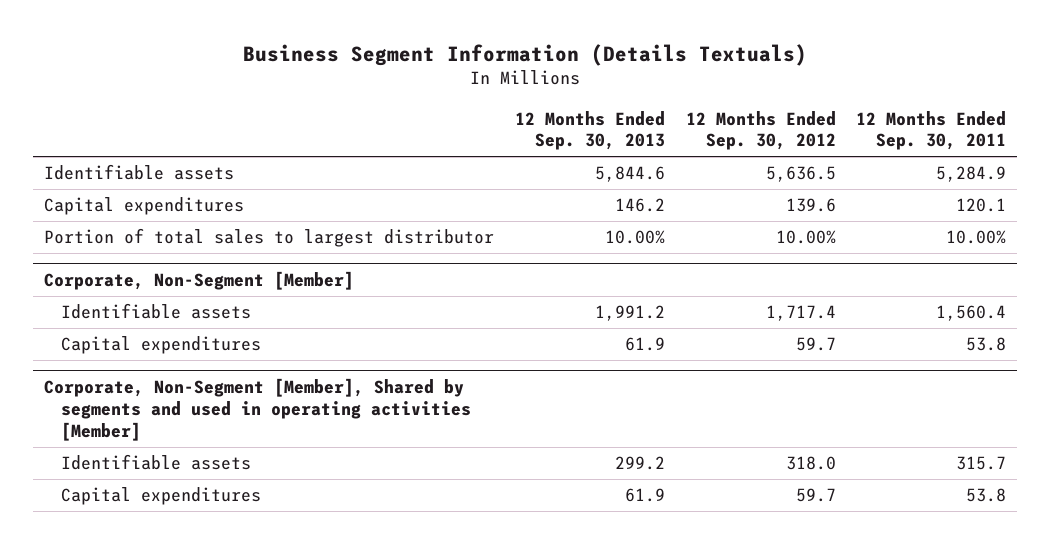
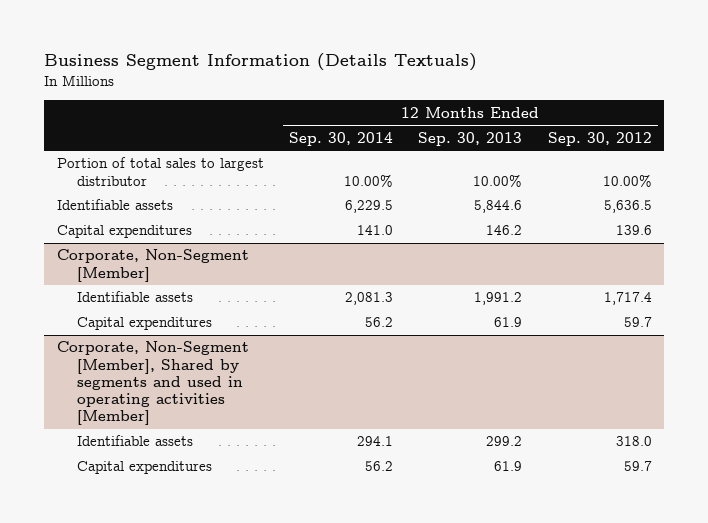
- | 12 Months Ended Sep. 30, 2013 | 12 Months Ended Sep. 30, 2012 | 12 Months Ended Sep. 30, 2011
+ | 12 Months Ended Sep. 30, 2014 | 12 Months Ended Sep. 30, 2013 | 12 Months Ended Sep. 30, 2012
moved up: Portion of total sales to largest distributor | 10.00% | 10.00% | 10.00%

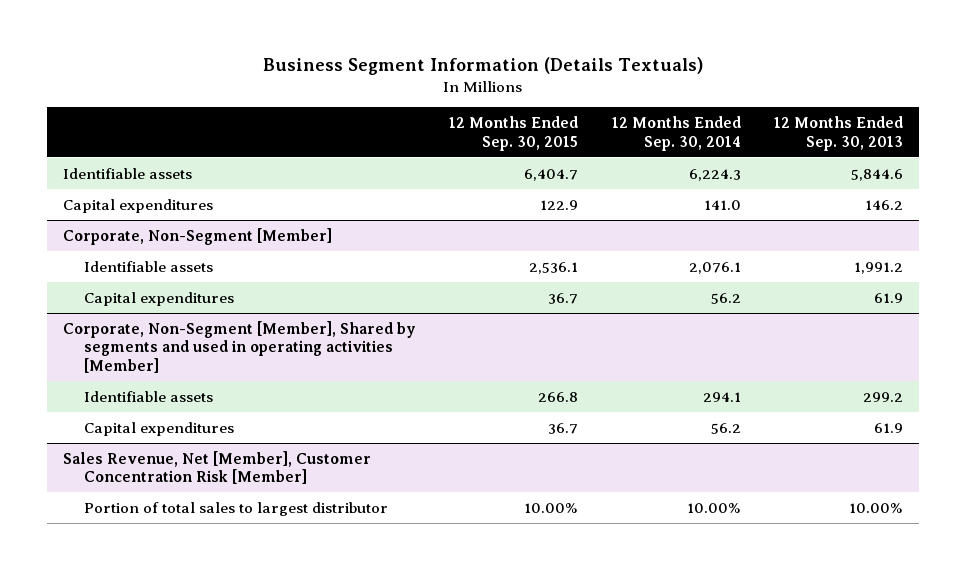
- | 12 Months Ended Sep. 30, 2014 | 12 Months Ended Sep. 30, 2013 | 12 Months Ended Sep. 30, 2012
+ | 12 Months Ended Sep. 30, 2015 | 12 Months Ended Sep. 30, 2014 | 12 Months Ended Sep. 30, 2013
- Portion of total sales to largest distributor | 10.00% | 10.00% | 10.00%
- Identifiable assets | 6,229.5 | 5,844.6 | 5,636.5
+ Identifiable assets | 6,404.7 | 6,224.3 | 5,844.6
@ Corporate, Non-Segment [Member]
- Identifiable assets | 2,081.3 | 1,991.2 | 1,717.4
+ Identifiable assets | 2,536.1 | 2,076.1 | 1,991.2
+ Sales Revenue, Net [Member], Customer Concentration Risk [Member]
+ Portion of total sales to largest distributor | 10.00% | 10.00% | 10.00%

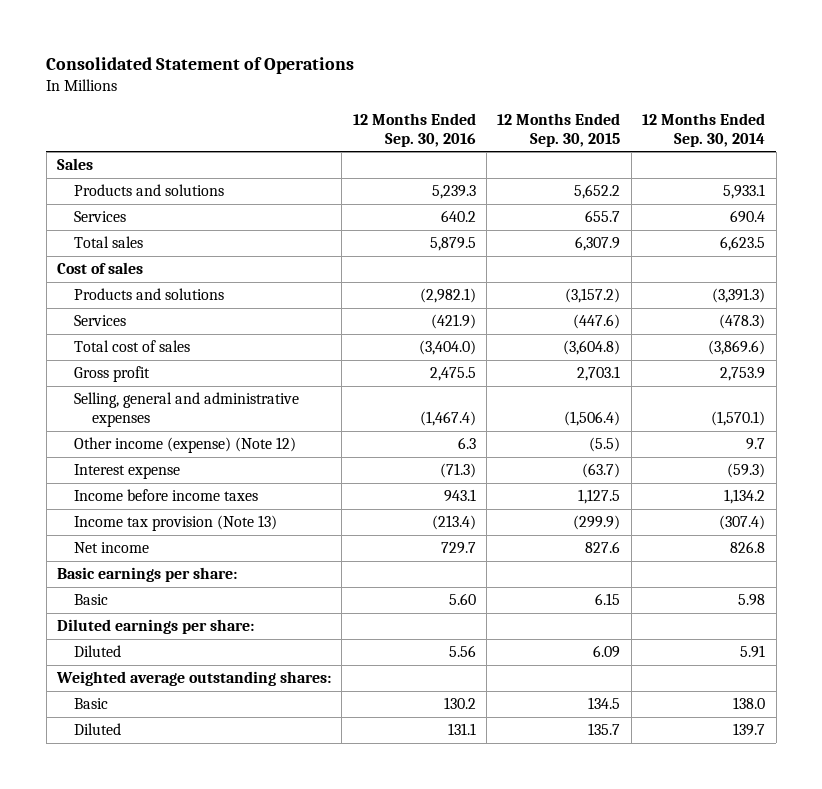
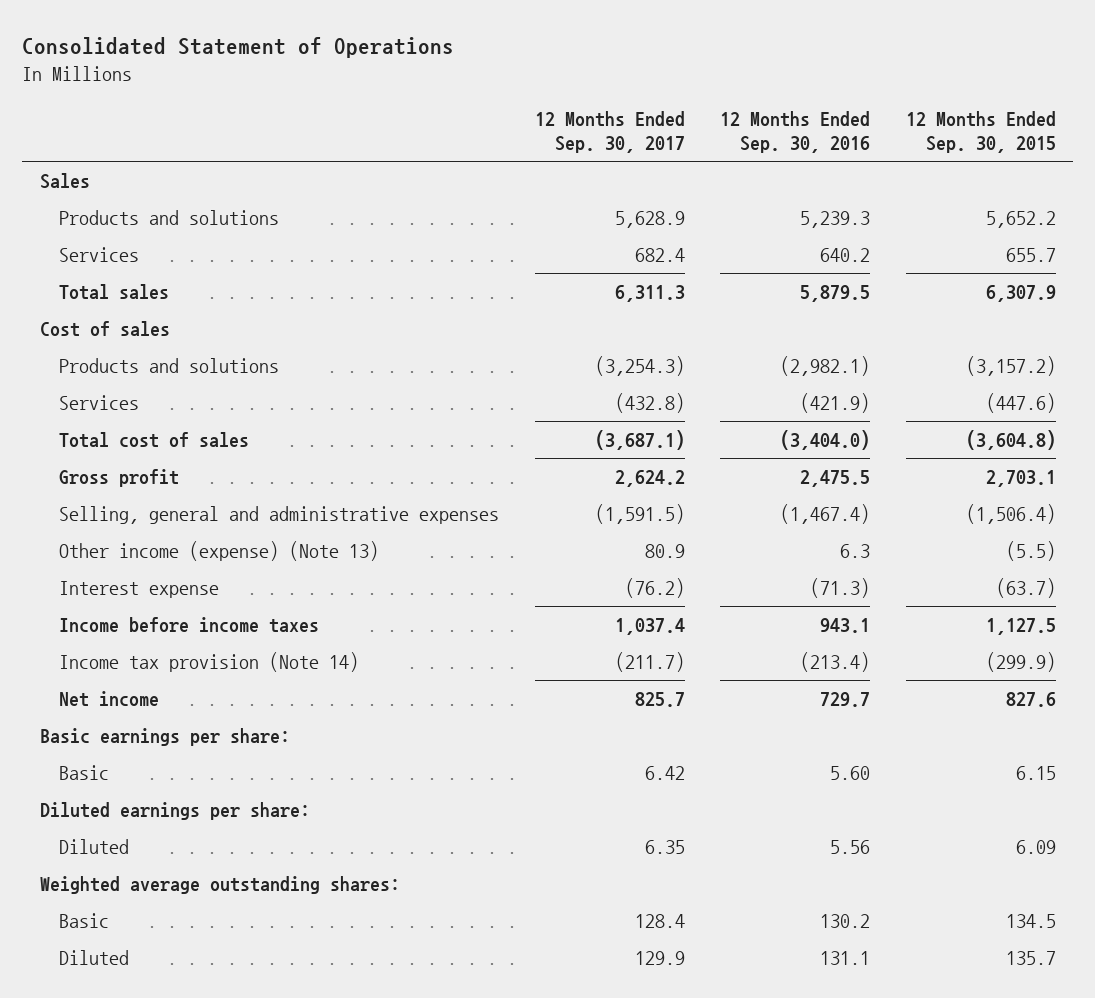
- | 12 Months Ended Sep. 30, 2016 | 12 Months Ended Sep. 30, 2015 | 12 Months Ended Sep. 30, 2014
+ | 12 Months Ended Sep. 30, 2017 | 12 Months Ended Sep. 30, 2016 | 12 Months Ended Sep. 30, 2015
- Other income (expense) (Note 12) | 6.3 | (5.5) | 9.7
+ Other income (expense) (Note 13) | 80.9 | 6.3 | (5.5)
- Income tax provision (Note 13) | (213.4) | (299.9) | (307.4)
+ Income tax provision (Note 14) | (211.7) | (213.4) | (299.9)

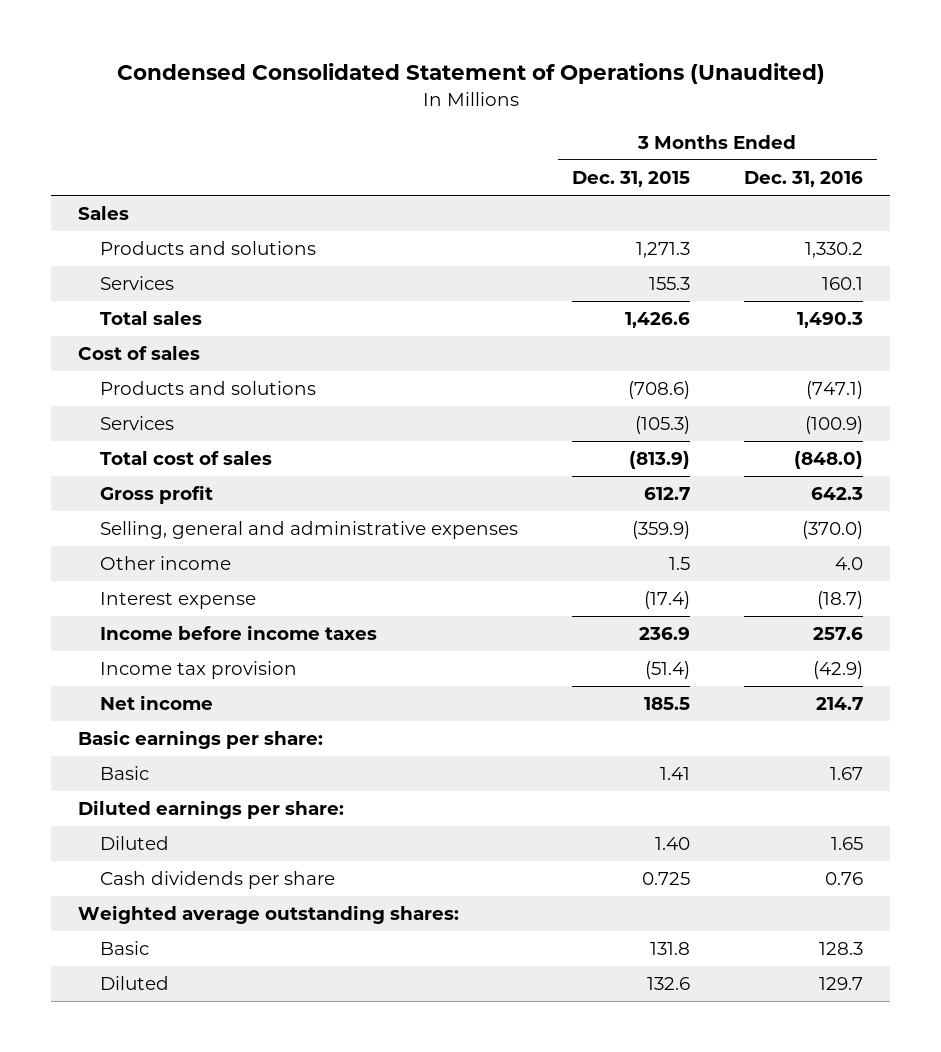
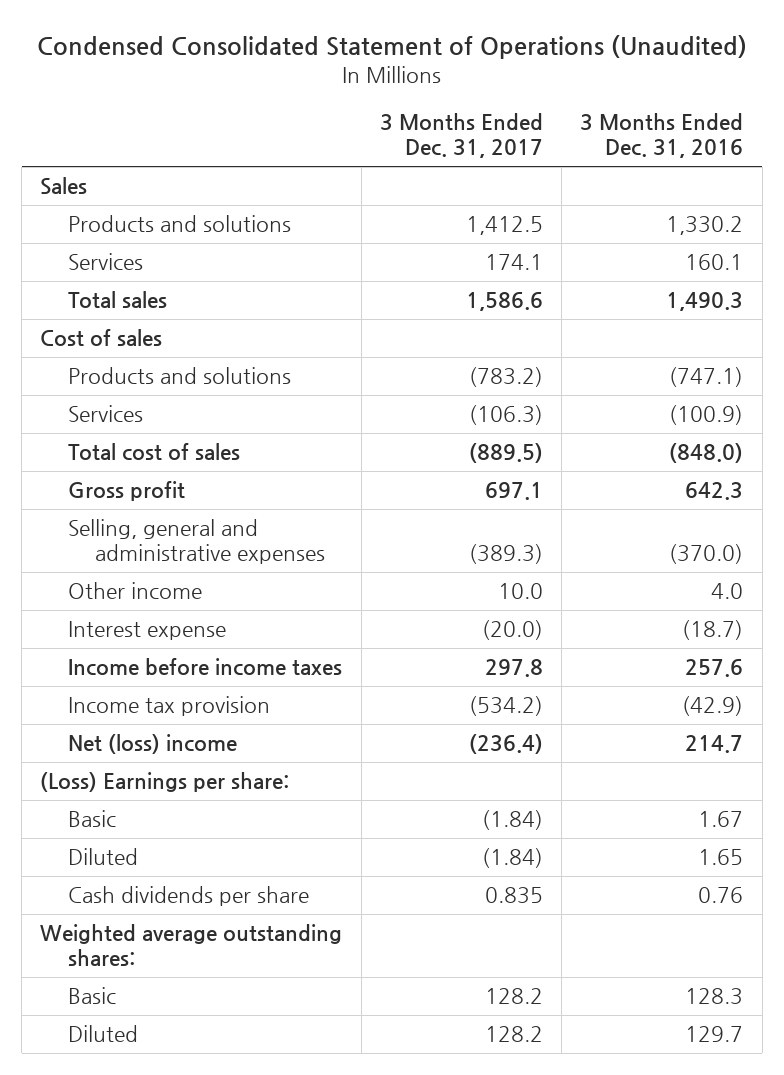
- | 3 Months Ended Dec. 31, 2015 | 3 Months Ended Dec. 31, 2016
+ | 3 Months Ended Dec. 31, 2017 | 3 Months Ended Dec. 31, 2016
- Net income | 185.5 | 214.7
- Basic earnings per share:
+ Net (loss) income | (236.4) | 214.7
+ (Loss) Earnings per share:
- Diluted earnings per share:

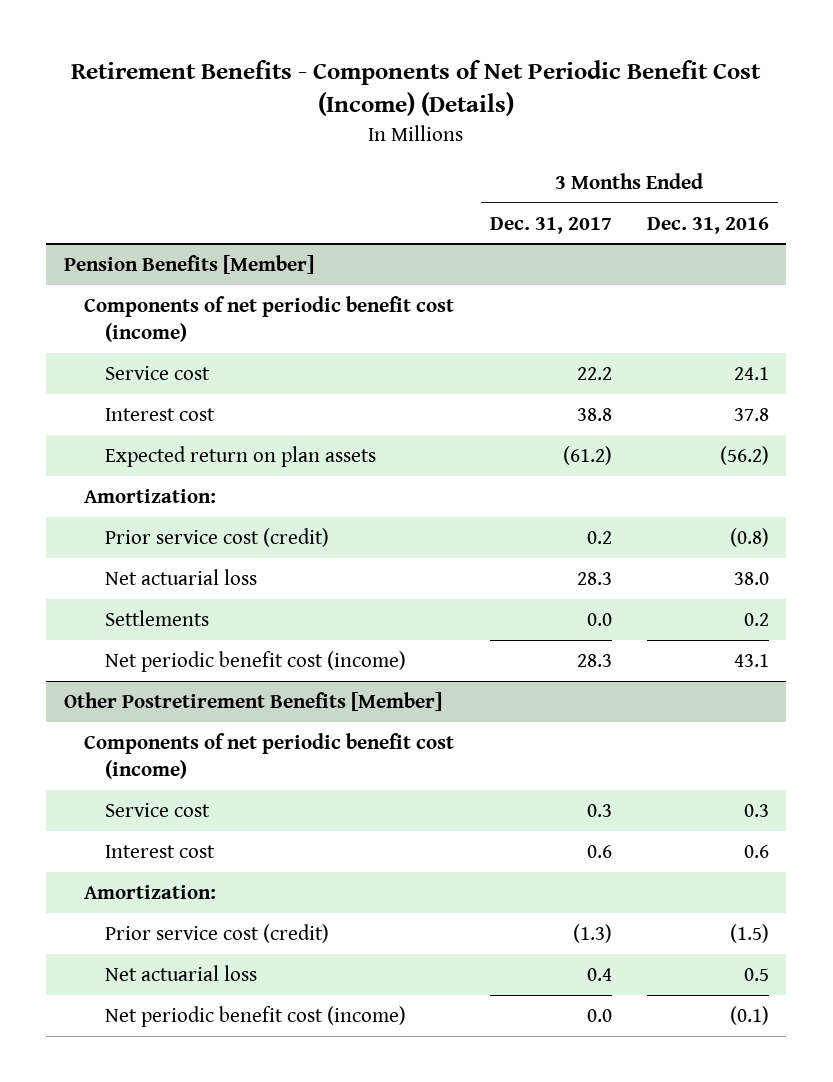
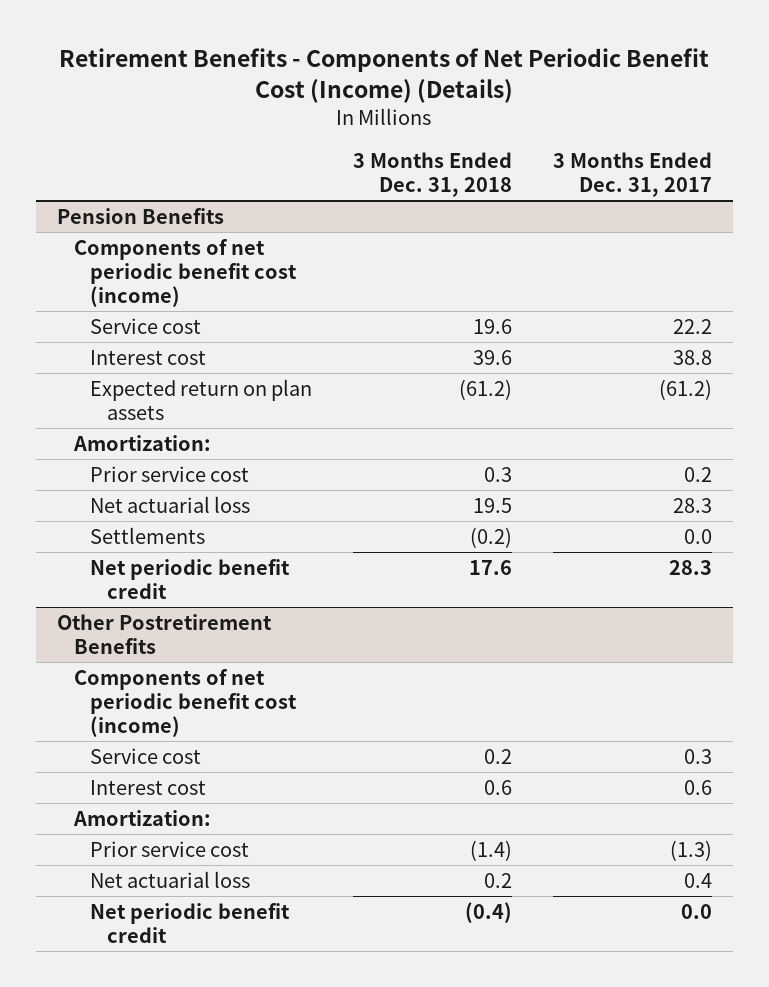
- | 3 Months Ended Dec. 31, 2017 | 3 Months Ended Dec. 31, 2016
+ | 3 Months Ended Dec. 31, 2018 | 3 Months Ended Dec. 31, 2017
- Pension Benefits [Member]
+ Pension Benefits
- Prior service cost (credit) | 0.2 | (0.8)
+ Prior service cost | 0.3 | 0.2
- Net periodic benefit cost (income) | 28.3 | 43.1
- Other Postretirement Benefits [Member]
+ Net periodic benefit credit | 17.6 | 28.3
+ Other Postretirement Benefits
- Prior service cost (credit) | (1.3) | (1.5)
+ Prior service cost | (1.4) | (1.3)
- Net periodic benefit cost (income) | 0.0 | (0.1)
+ Net periodic benefit credit | (0.4) | 0.0

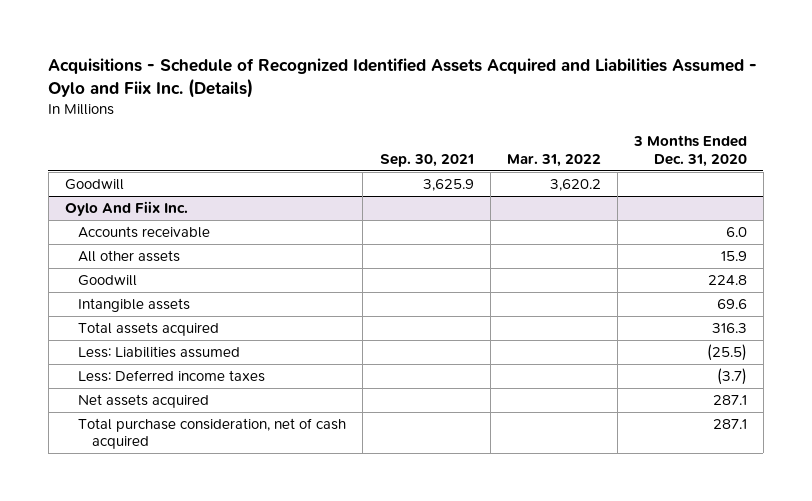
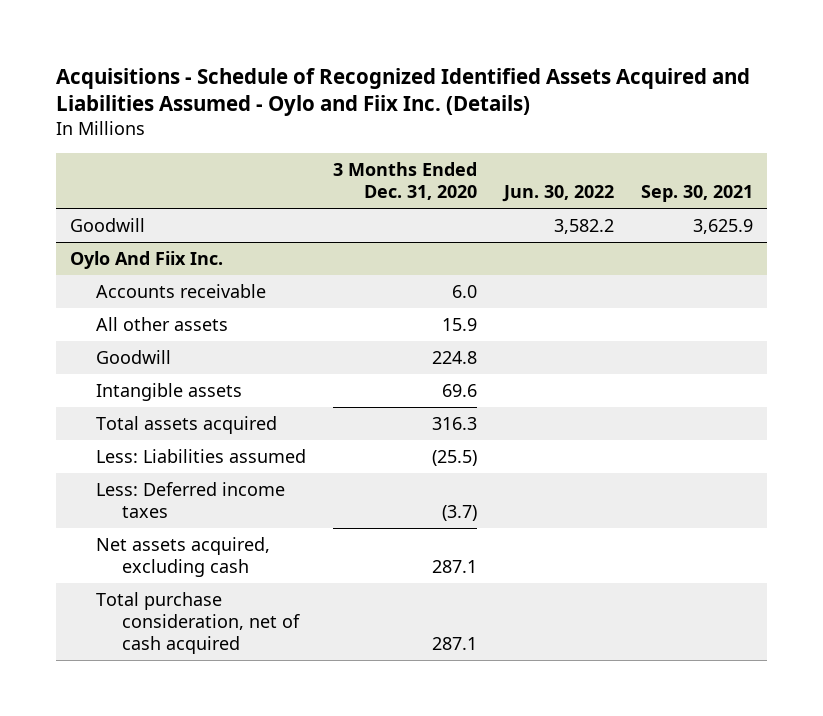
- | Sep. 30, 2021 | Mar. 31, 2022 | 3 Months Ended Dec. 31, 2020
+ | 3 Months Ended Dec. 31, 2020 | Jun. 30, 2022 | Sep. 30, 2021
@ Oylo And Fiix Inc.
- Net assets acquired | | | 287.1
+ Net assets acquired, excluding cash | 287.1 | |

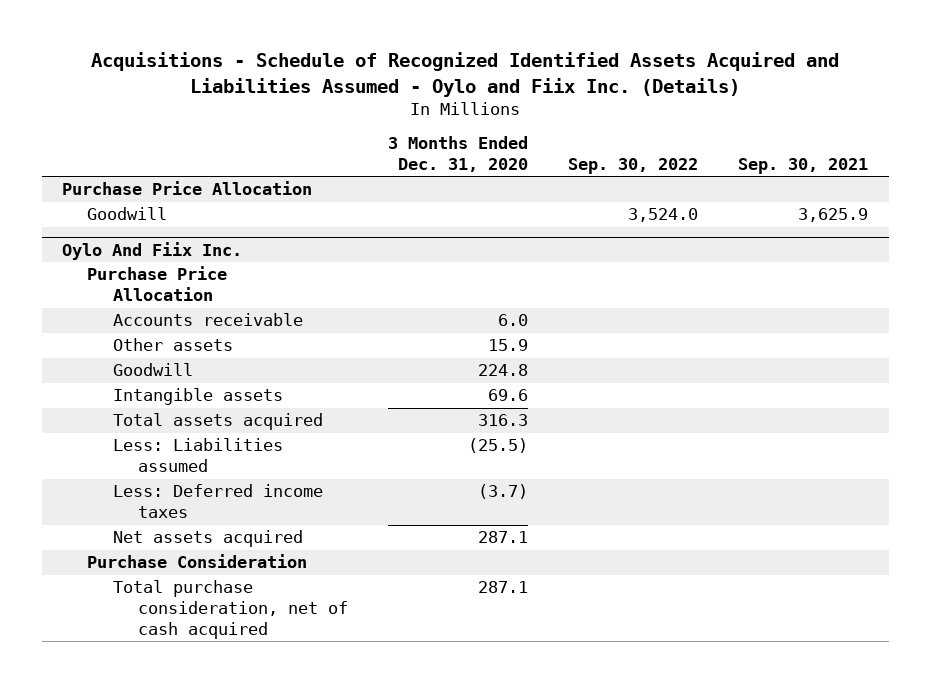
- | 3 Months Ended Dec. 31, 2020 | Jun. 30, 2022 | Sep. 30, 2021
+ | 3 Months Ended Dec. 31, 2020 | Sep. 30, 2022 | Sep. 30, 2021
+ Purchase Price Allocation
@ Oylo And Fiix Inc.
+ Purchase Price Allocation
- All other assets | 15.9 | |
+ Other assets | 15.9 | |
- Net assets acquired, excluding cash | 287.1 | |
+ Net assets acquired | 287.1 | |
+ Purchase Consideration

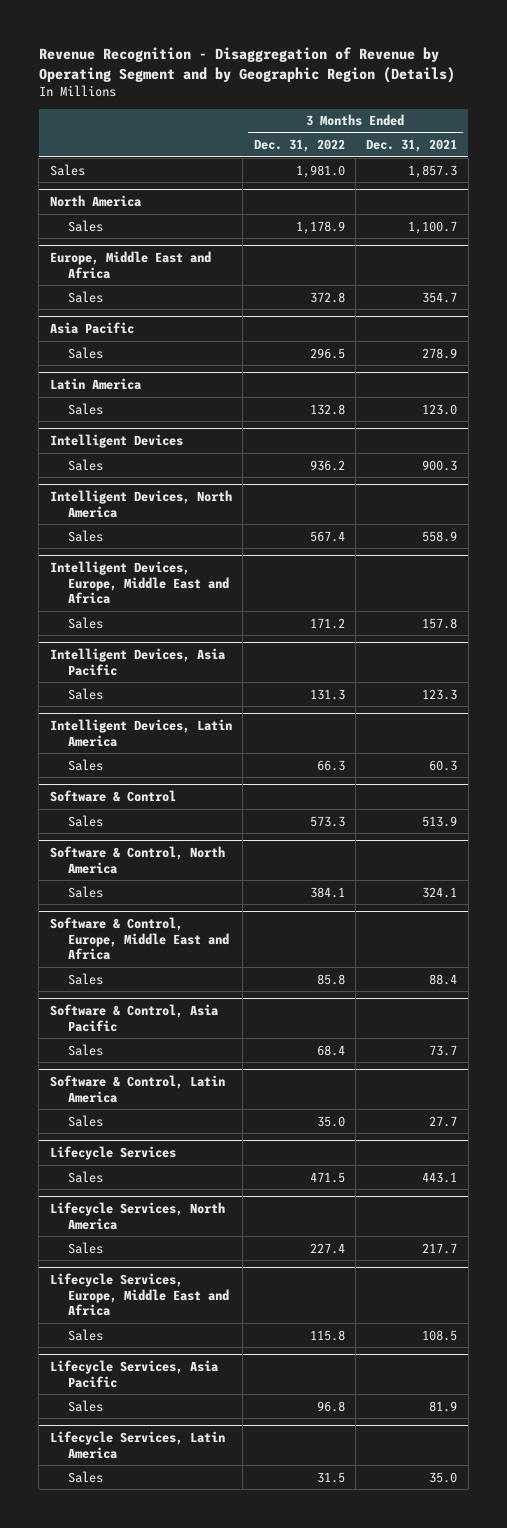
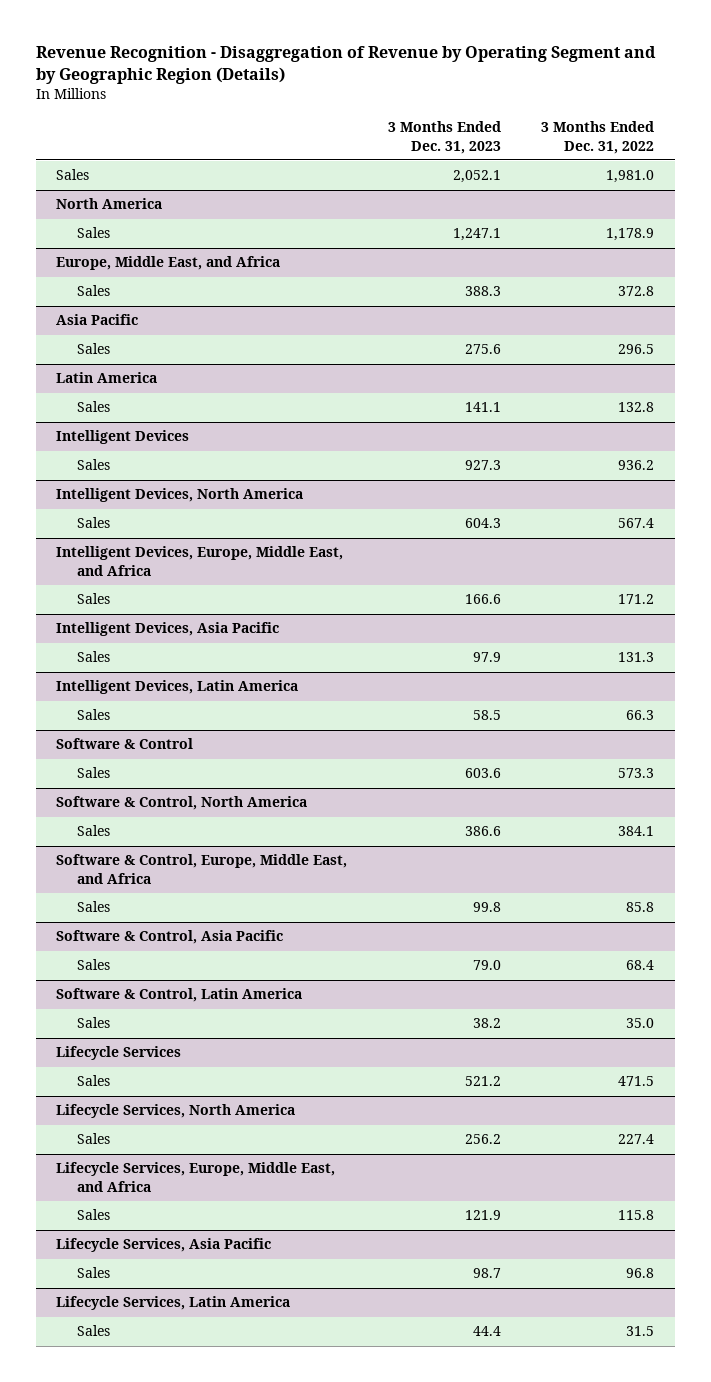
- | 3 Months Ended Dec. 31, 2022 | 3 Months Ended Dec. 31, 2021
+ | 3 Months Ended Dec. 31, 2023 | 3 Months Ended Dec. 31, 2022
- Europe, Middle East and Africa
+ Europe, Middle East, and Africa
- Intelligent Devices, Europe, Middle East and Africa
+ Intelligent Devices, Europe, Middle East, and Africa
- Software & Control, Europe, Middle East and Africa
+ Software & Control, Europe, Middle East, and Africa
- Lifecycle Services, Europe, Middle East and Africa
+ Lifecycle Services, Europe, Middle East, and Africa

